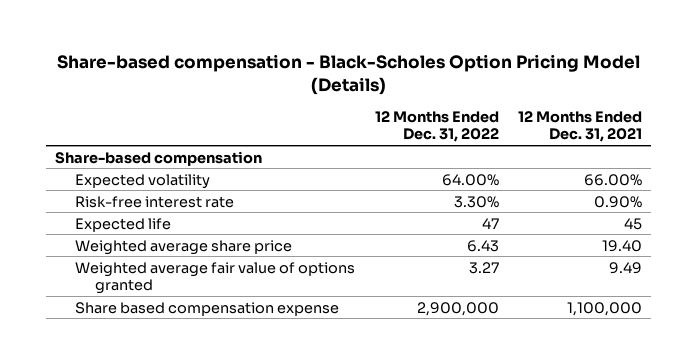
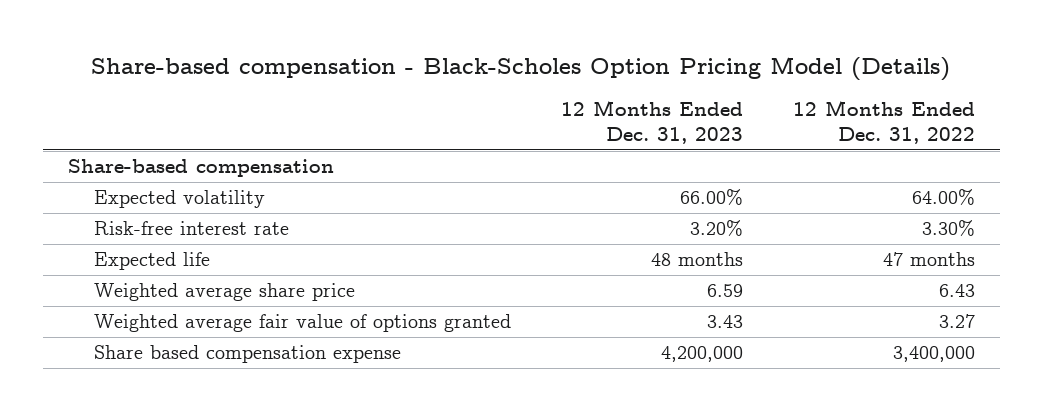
- | 12 Months Ended Dec. 31, 2022 | 12 Months Ended Dec. 31, 2021
+ | 12 Months Ended Dec. 31, 2023 | 12 Months Ended Dec. 31, 2022
- Expected life | 47 | 45
+ Expected life | 48 months | 47 months
- Share based compensation expense | 2,900,000 | 1,100,000
+ Share based compensation expense | 4,200,000 | 3,400,000

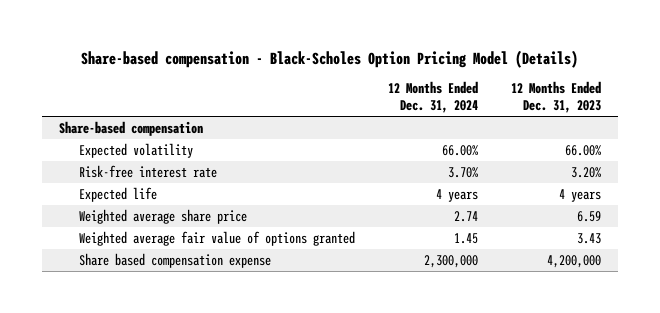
- | 12 Months Ended Dec. 31, 2023 | 12 Months Ended Dec. 31, 2022
+ | 12 Months Ended Dec. 31, 2024 | 12 Months Ended Dec. 31, 2023
- Expected life | 48 months | 47 months
+ Expected life | 4 years | 4 years

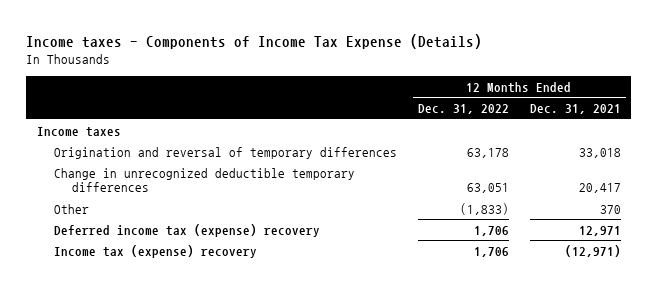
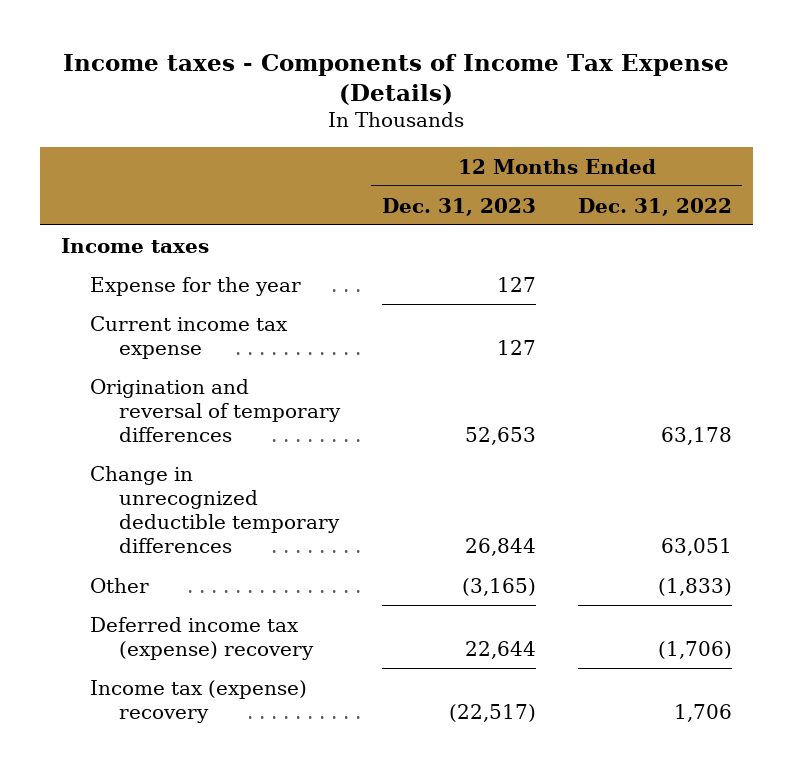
- | 12 Months Ended Dec. 31, 2022 | 12 Months Ended Dec. 31, 2021
+ | 12 Months Ended Dec. 31, 2023 | 12 Months Ended Dec. 31, 2022
+ Expense for the year | 127 |
+ Current income tax expense | 127 |
- Deferred income tax (expense) recovery | 1,706 | 12,971
+ Deferred income tax (expense) recovery | 22,644 | (1,706)

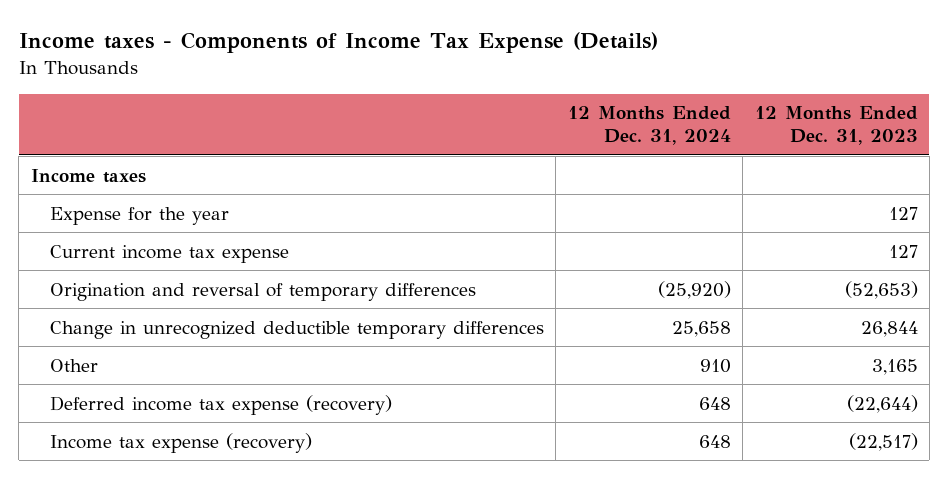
- | 12 Months Ended Dec. 31, 2023 | 12 Months Ended Dec. 31, 2022
+ | 12 Months Ended Dec. 31, 2024 | 12 Months Ended Dec. 31, 2023
- Origination and reversal of temporary differences | 52,653 | 63,178
+ Origination and reversal of temporary differences | (25,920) | (52,653)
- Other | (3,165) | (1,833)
- Deferred income tax (expense) recovery | 22,644 | (1,706)
- Income tax (expense) recovery | (22,517) | 1,706
+ Other | 910 | 3,165
+ Deferred income tax expense (recovery) | 648 | (22,644)
+ Income tax expense (recovery) | 648 | (22,517)

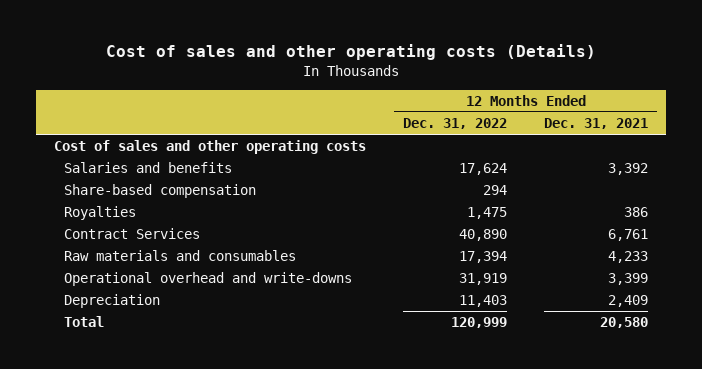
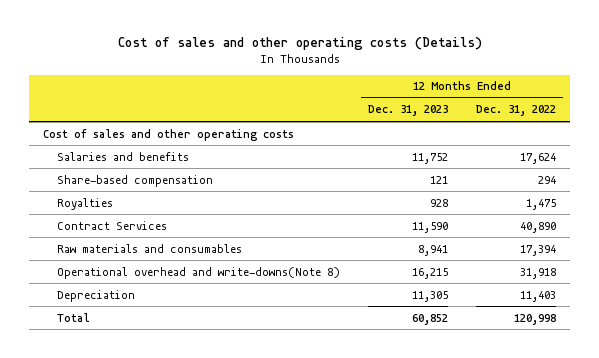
- | 12 Months Ended Dec. 31, 2022 | 12 Months Ended Dec. 31, 2021
+ | 12 Months Ended Dec. 31, 2023 | 12 Months Ended Dec. 31, 2022
- Operational overhead and write-downs | 31,919 | 3,399
+ Operational overhead and write-downs(Note 8) | 16,215 | 31,918
- Total | 120,999 | 20,580
+ Total | 60,852 | 120,998

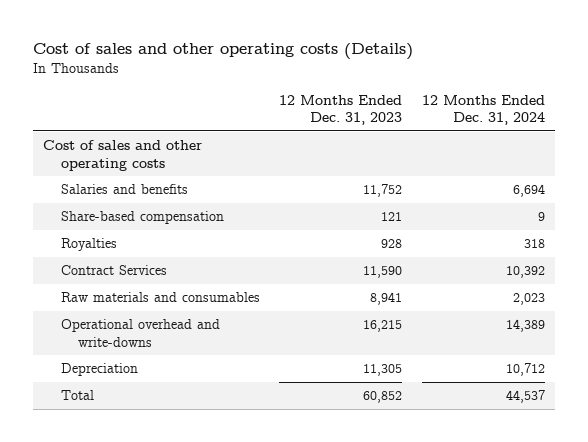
- | 12 Months Ended Dec. 31, 2023 | 12 Months Ended Dec. 31, 2022
+ | 12 Months Ended Dec. 31, 2023 | 12 Months Ended Dec. 31, 2024
- Operational overhead and write-downs(Note 8) | 16,215 | 31,918
+ Operational overhead and write-downs | 16,215 | 14,389

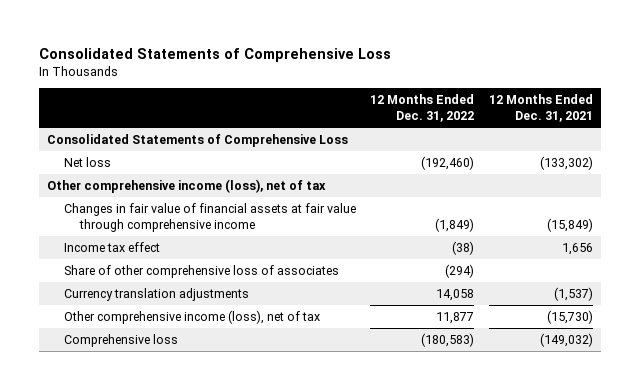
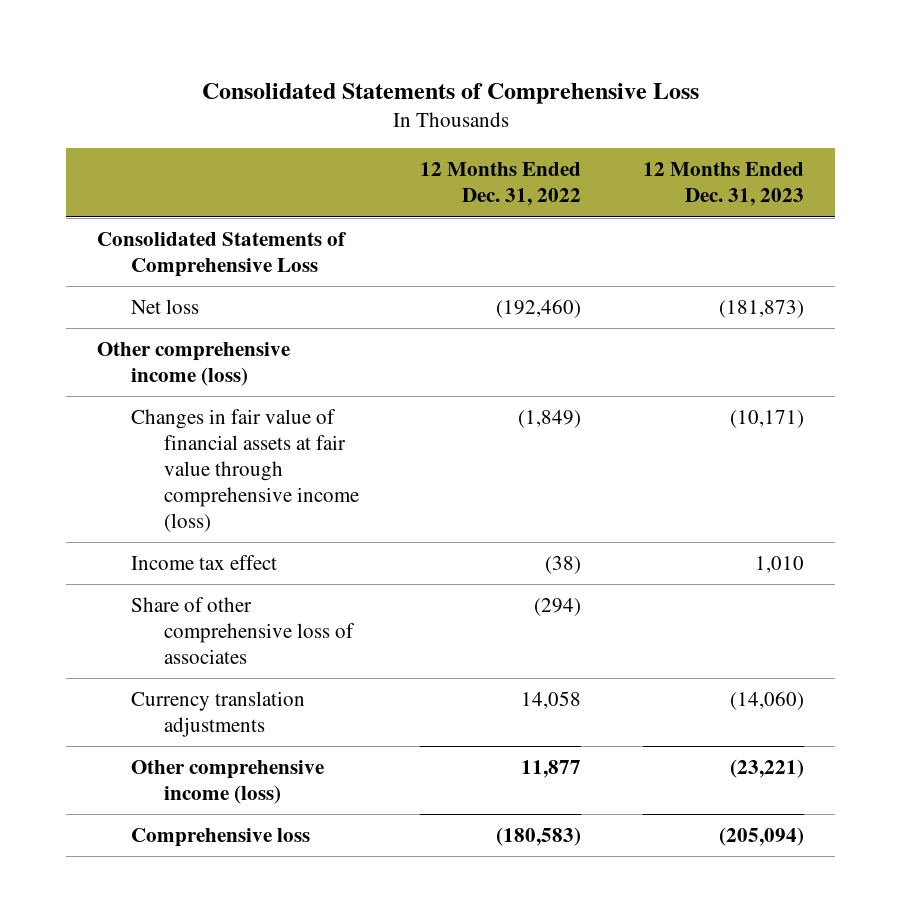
- | 12 Months Ended Dec. 31, 2022 | 12 Months Ended Dec. 31, 2021
+ | 12 Months Ended Dec. 31, 2022 | 12 Months Ended Dec. 31, 2023
- Other comprehensive income (loss), net of tax
- Changes in fair value of financial assets at fair value through comprehensive income | (1,849) | (15,849)
+ Other comprehensive income (loss)
+ Changes in fair value of financial assets at fair value through comprehensive income (loss) | (1,849) | (10,171)
- Other comprehensive income (loss), net of tax | 11,877 | (15,730)
+ Other comprehensive income (loss) | 11,877 | (23,221)

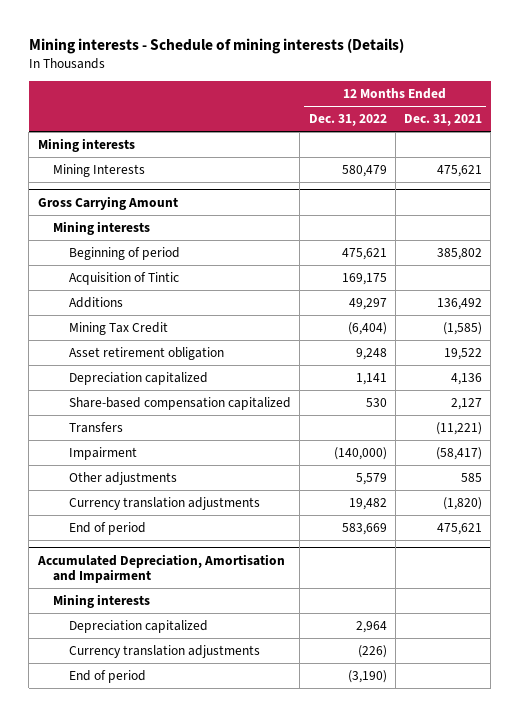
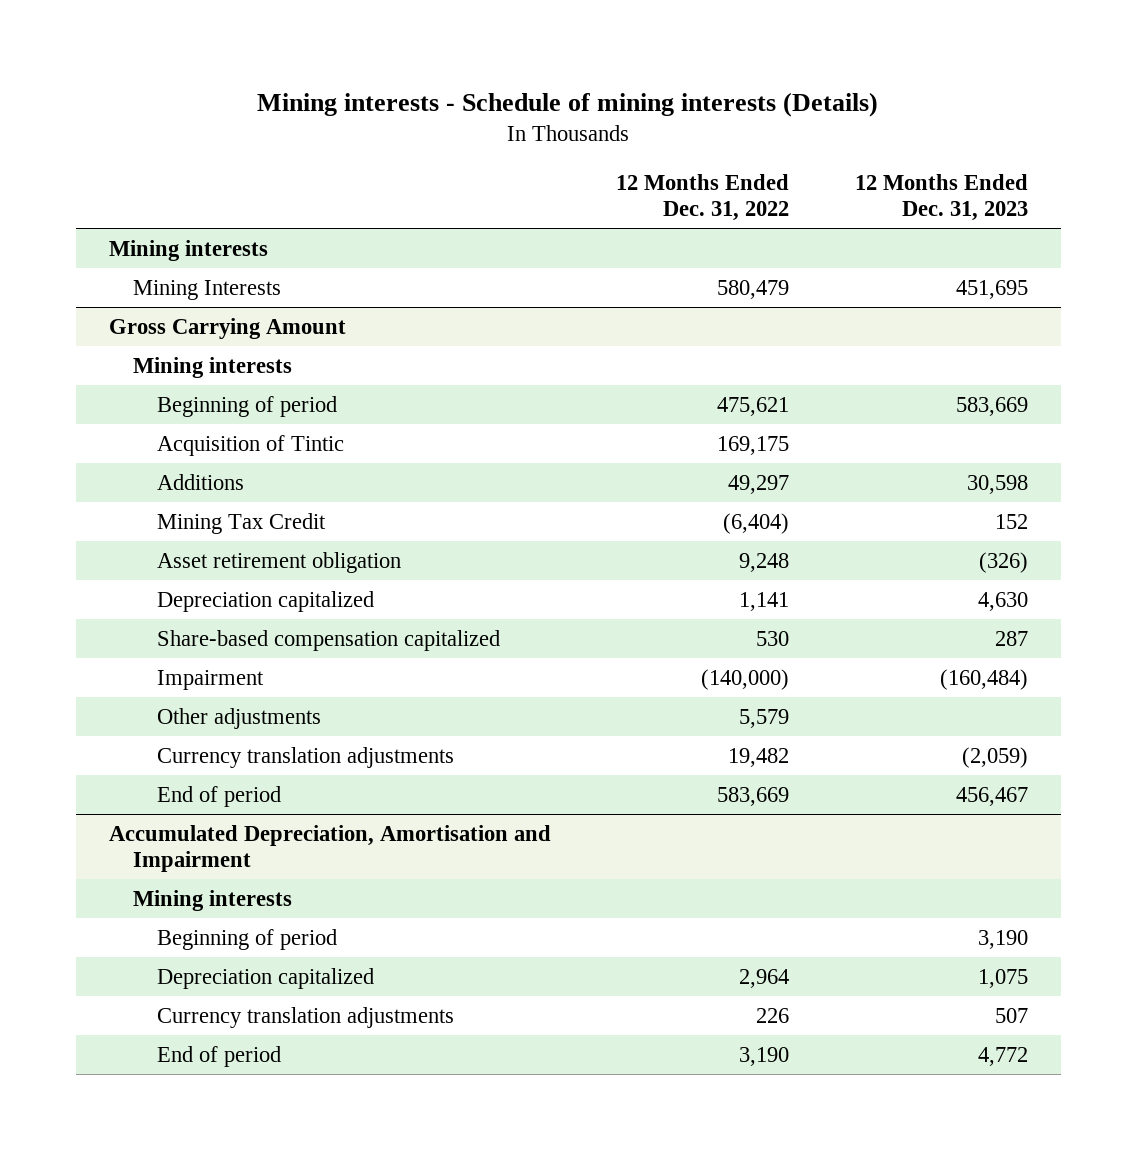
- | 12 Months Ended Dec. 31, 2022 | 12 Months Ended Dec. 31, 2021
+ | 12 Months Ended Dec. 31, 2022 | 12 Months Ended Dec. 31, 2023
@ Gross Carrying Amount
- Transfers | | (11,221)
@ Accumulated Depreciation, Amortisation and Impairment
+ Beginning of period | | 3,190
- Currency translation adjustments | (226) |
- End of period | (3,190) |
+ Currency translation adjustments | 226 | 507
+ End of period | 3,190 | 4,772

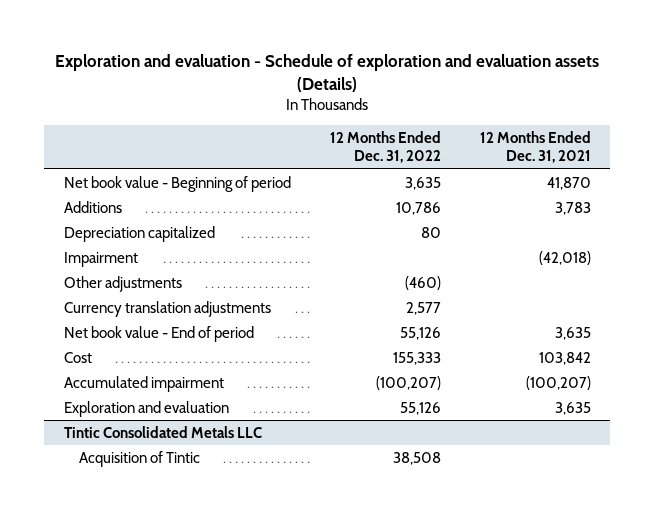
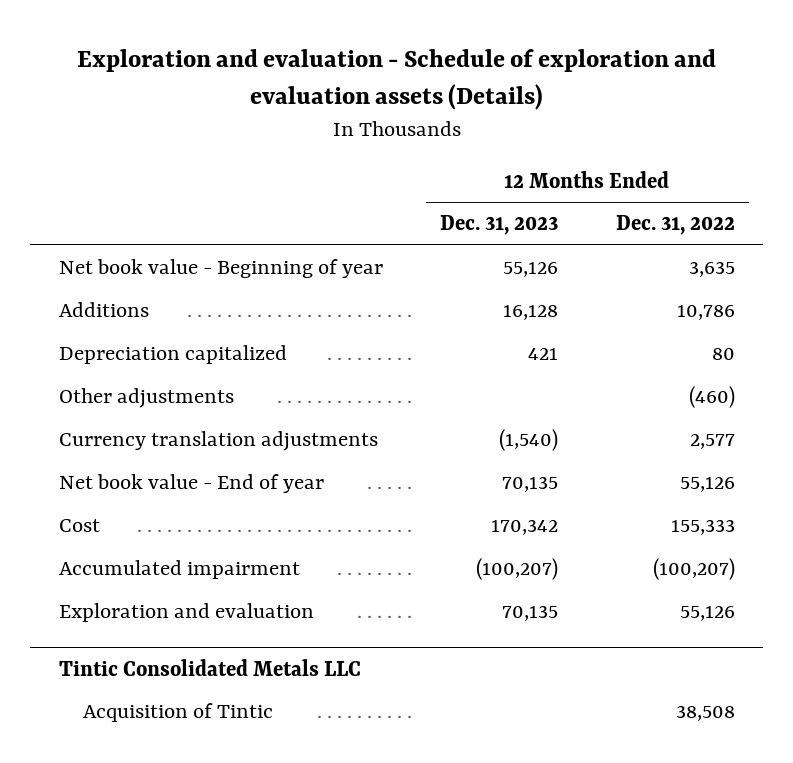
- | 12 Months Ended Dec. 31, 2022 | 12 Months Ended Dec. 31, 2021
+ | 12 Months Ended Dec. 31, 2023 | 12 Months Ended Dec. 31, 2022
- Net book value - Beginning of period | 3,635 | 41,870
+ Net book value - Beginning of year | 55,126 | 3,635
- Impairment | | (42,018)
- Net book value - End of period | 55,126 | 3,635
+ Net book value - End of year | 70,135 | 55,126

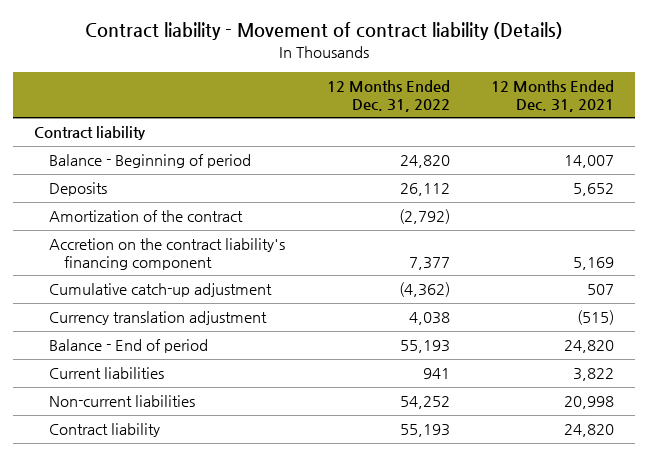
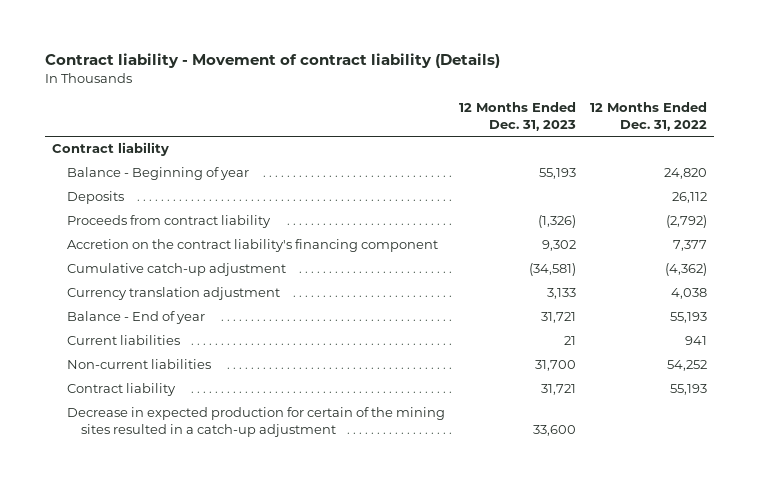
- | 12 Months Ended Dec. 31, 2022 | 12 Months Ended Dec. 31, 2021
+ | 12 Months Ended Dec. 31, 2023 | 12 Months Ended Dec. 31, 2022
- Balance - Beginning of period | 24,820 | 14,007
+ Balance - Beginning of year | 55,193 | 24,820
- Amortization of the contract | (2,792) |
+ Proceeds from contract liability | (1,326) | (2,792)
- Balance - End of period | 55,193 | 24,820
+ Balance - End of year | 31,721 | 55,193
+ Decrease in expected production for certain of the mining sites resulted in a catch-up adjustment | 33,600 |

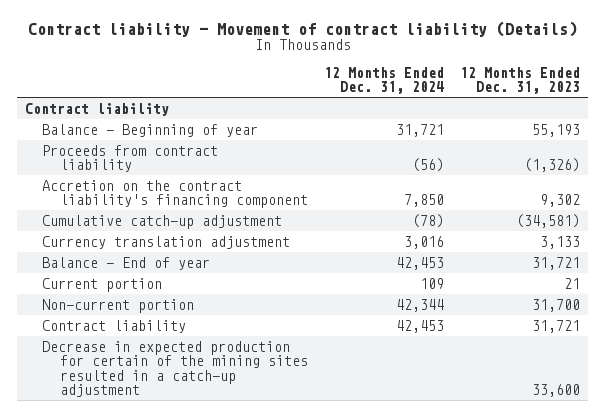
- | 12 Months Ended Dec. 31, 2023 | 12 Months Ended Dec. 31, 2022
+ | 12 Months Ended Dec. 31, 2024 | 12 Months Ended Dec. 31, 2023
- Deposits | | 26,112
- Current liabilities | 21 | 941
- Non-current liabilities | 31,700 | 54,252
+ Current portion | 109 | 21
+ Non-current portion | 42,344 | 31,700

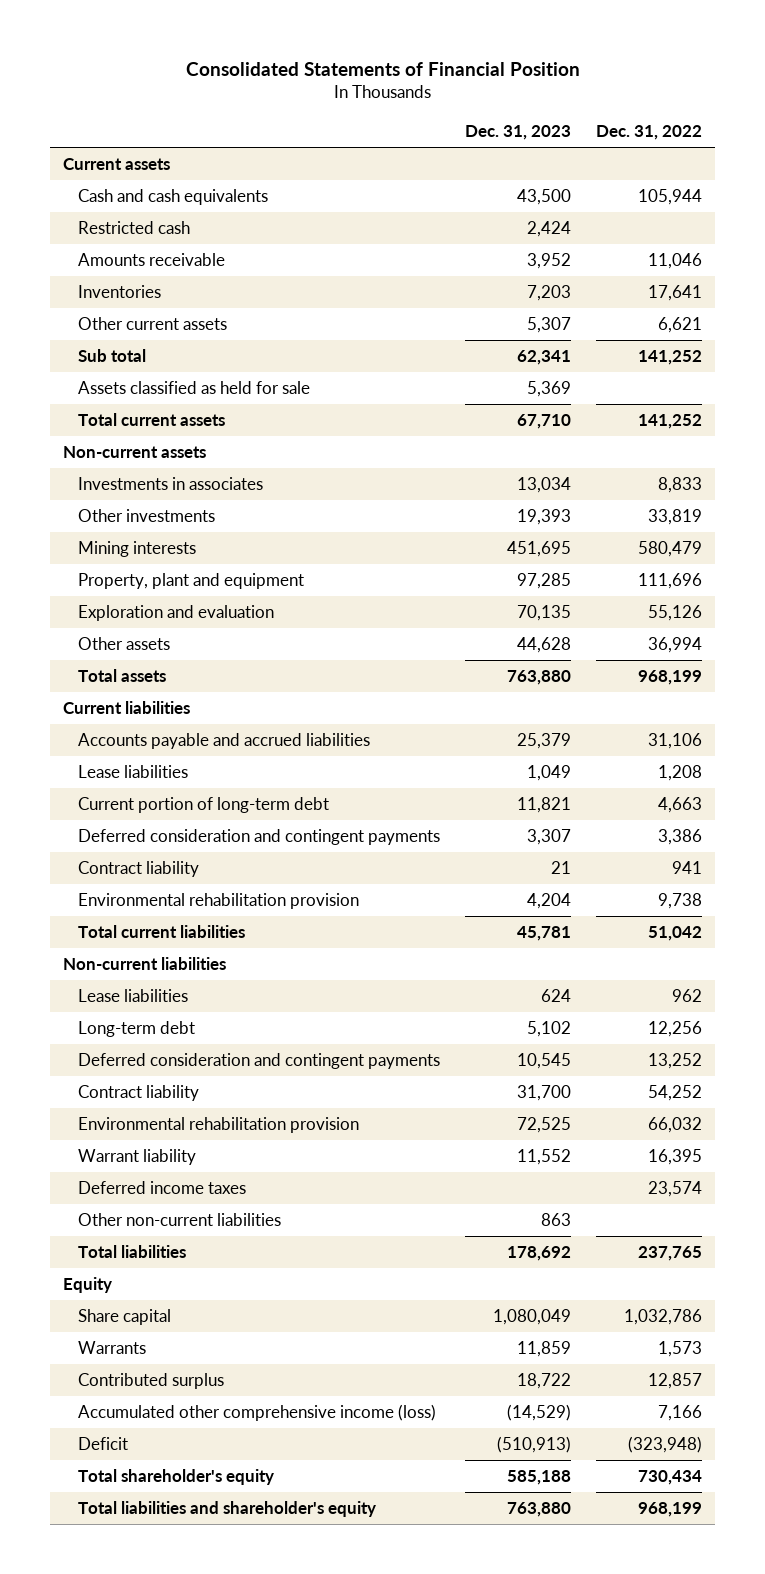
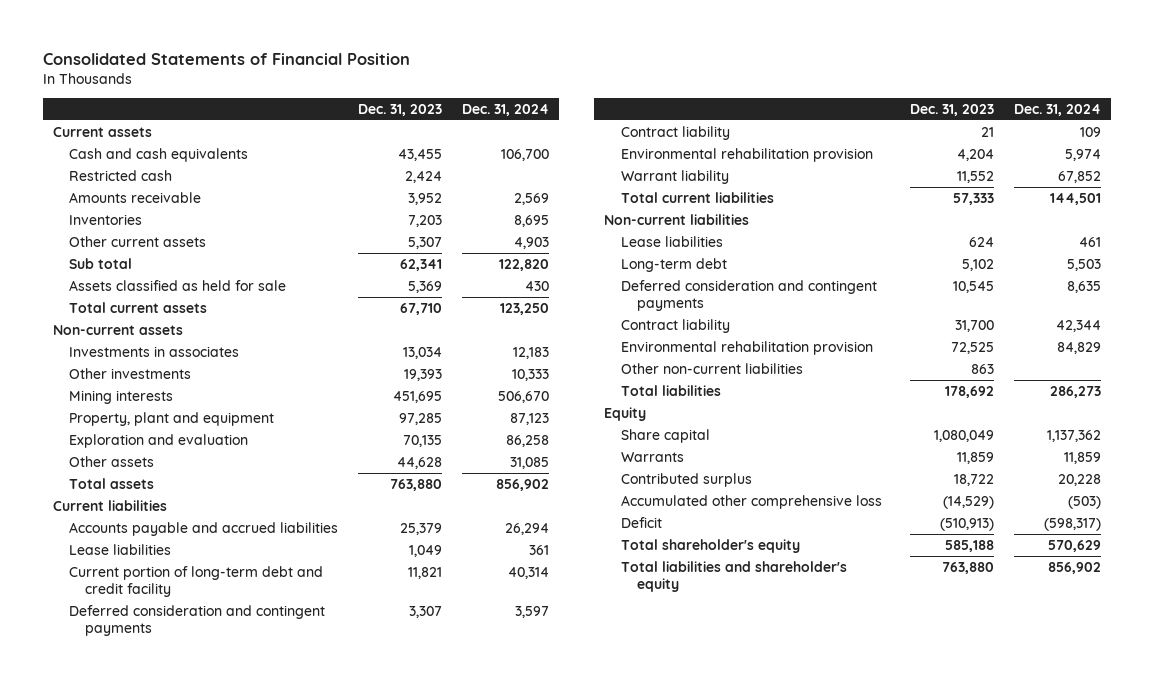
- | Dec. 31, 2023 | Dec. 31, 2022
+ | Dec. 31, 2023 | Dec. 31, 2024
- Cash and cash equivalents | 43,500 | 105,944
+ Cash and cash equivalents | 43,455 | 106,700
- Current portion of long-term debt | 11,821 | 4,663
+ Current portion of long-term debt and credit facility | 11,821 | 40,314
- Total current liabilities | 45,781 | 51,042
moved up: Warrant liability | 11,552 | 67,852
+ Total current liabilities | 57,333 | 144,501
- Deferred income taxes | | 23,574
- Accumulated other comprehensive income (loss) | (14,529) | 7,166
+ Accumulated other comprehensive loss | (14,529) | (503)

